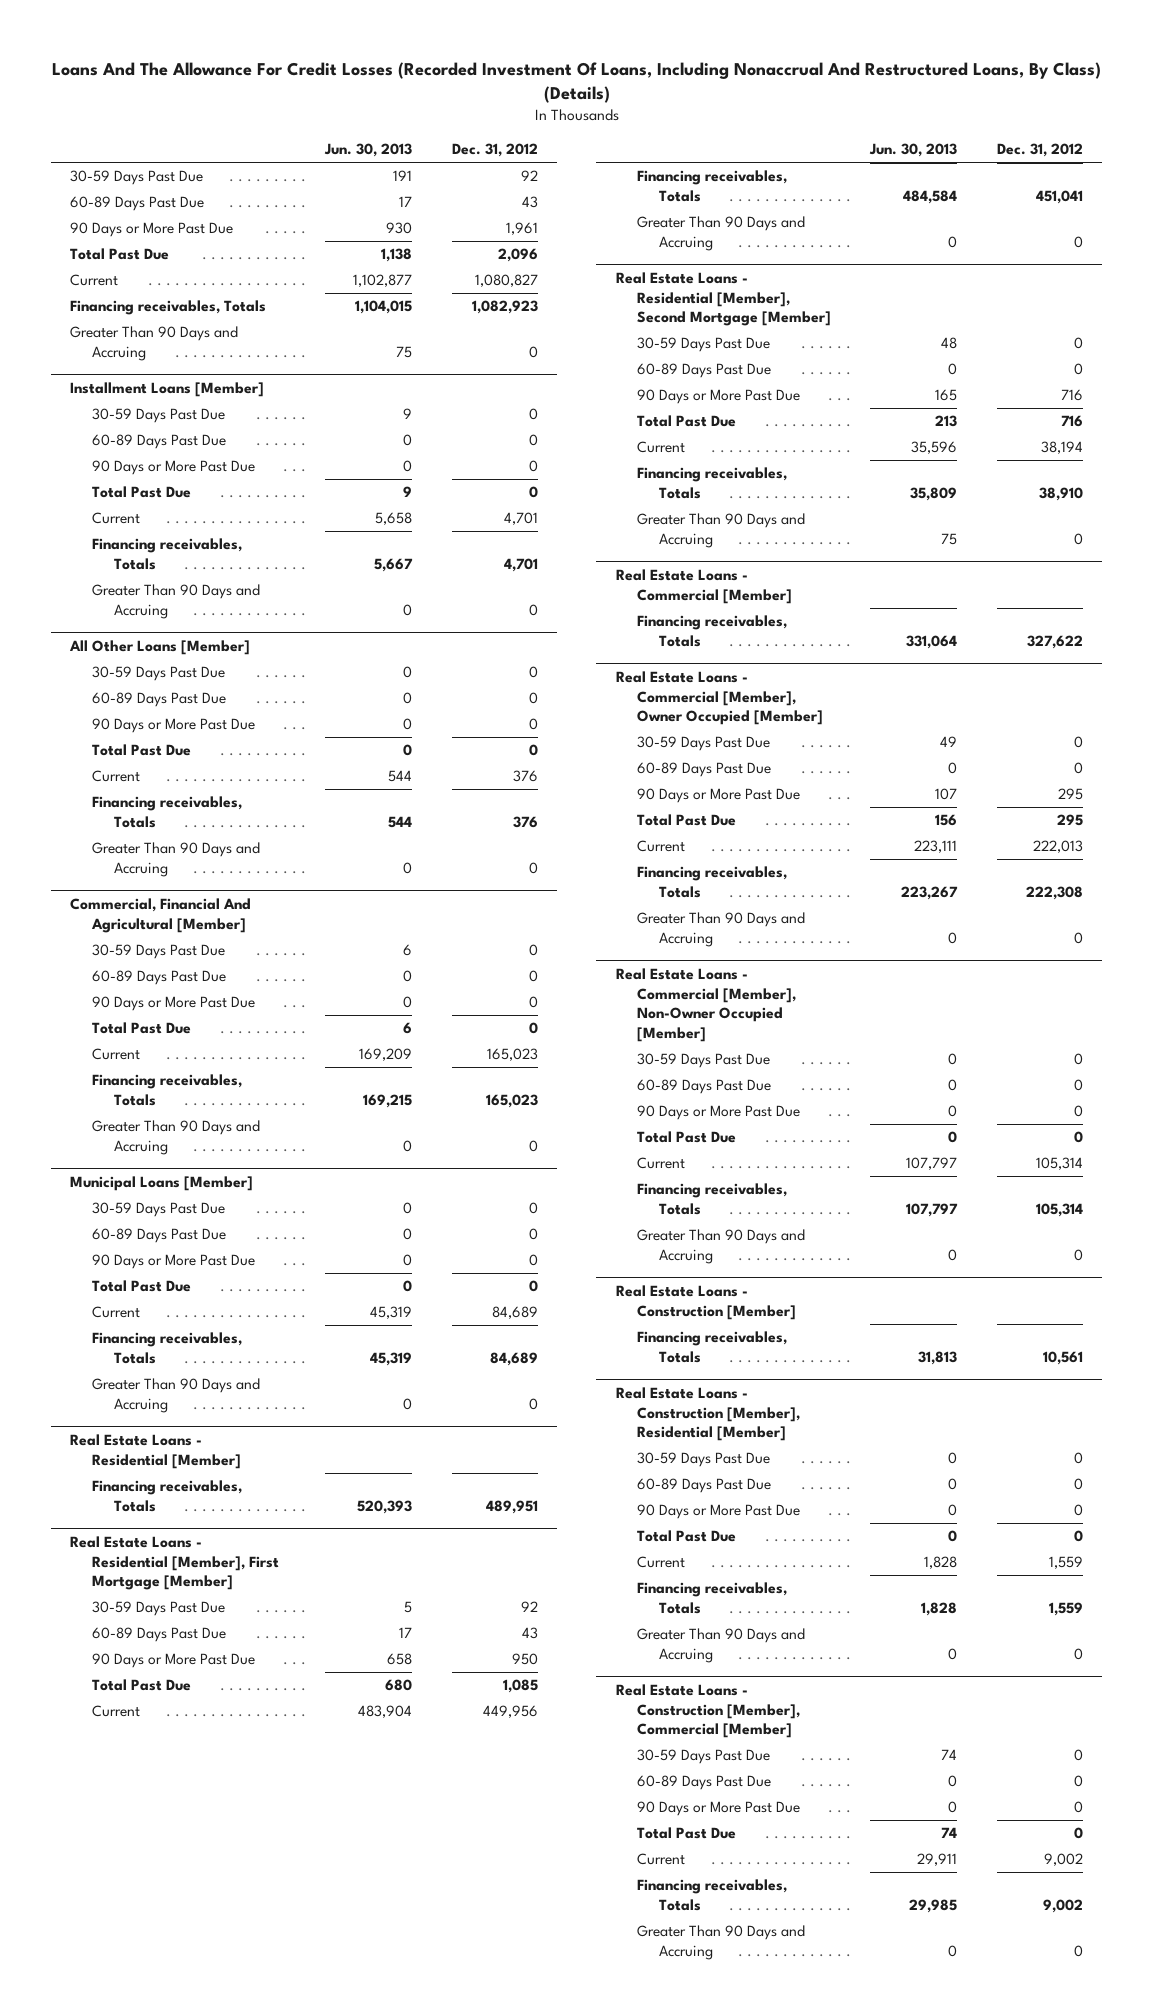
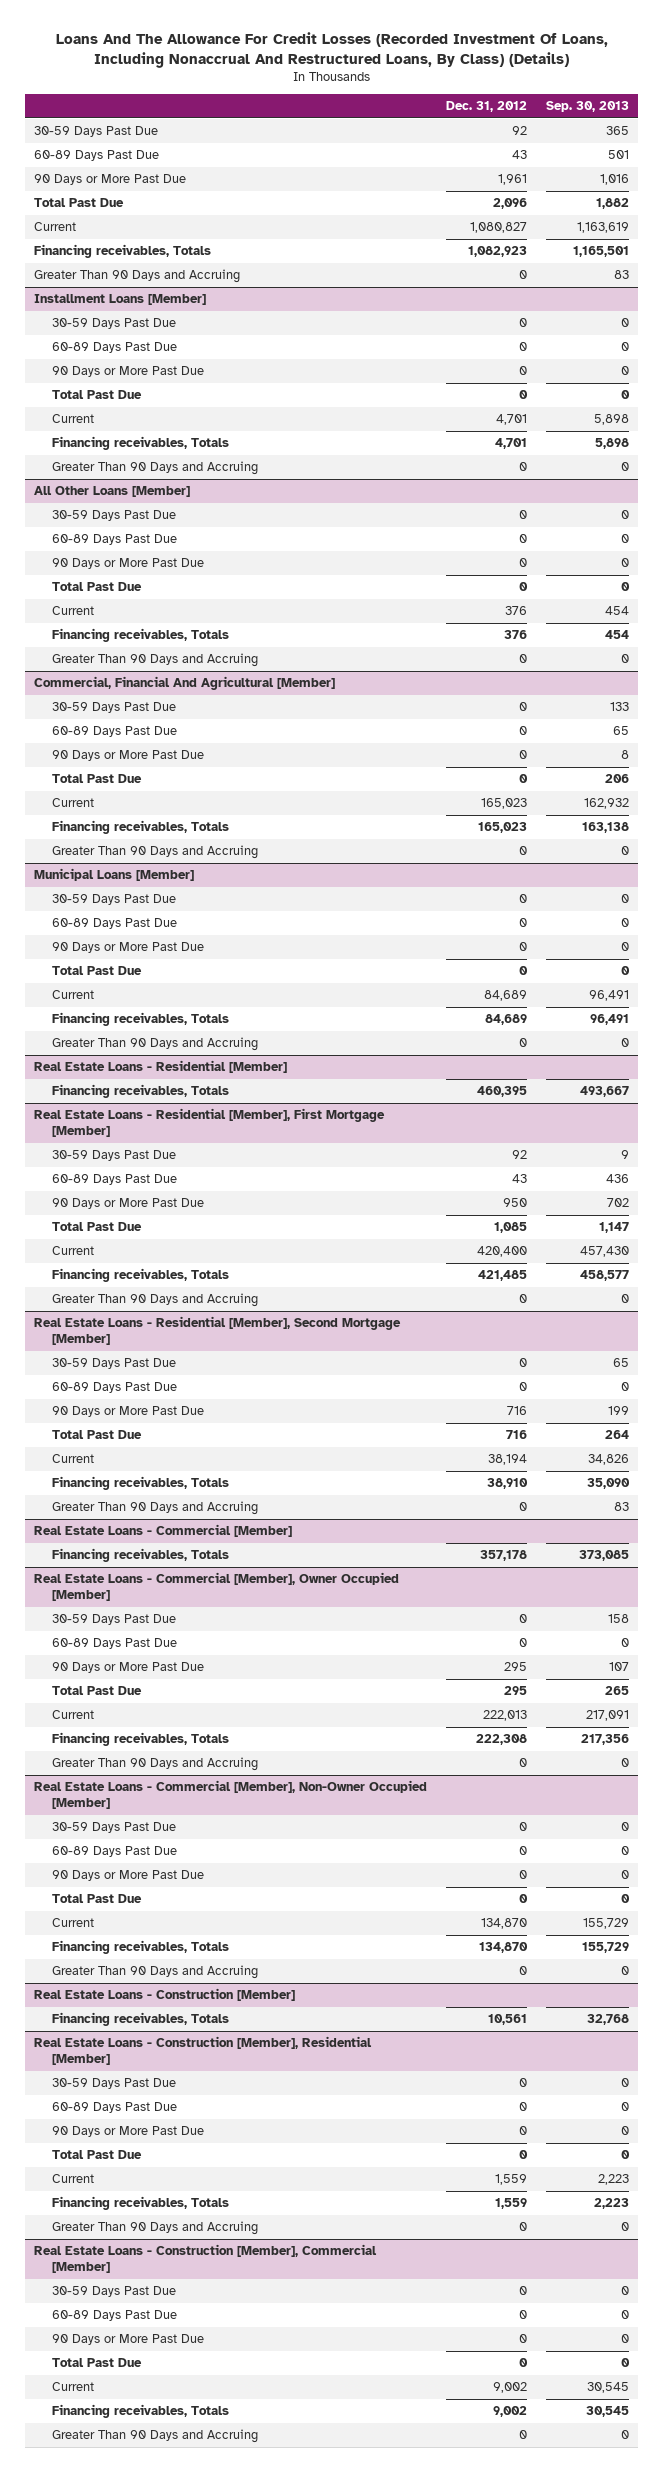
- | Jun. 30, 2013 | Dec. 31, 2012
+ | Dec. 31, 2012 | Sep. 30, 2013
@ Real Estate Loans - Residential [Member]
- Financing receivables, Totals | 520,393 | 489,951
+ Financing receivables, Totals | 460,395 | 493,667
@ Real Estate Loans - Residential [Member], First Mortgage [Member]
- Current | 483,904 | 449,956
- Financing receivables, Totals | 484,584 | 451,041
+ Current | 420,400 | 457,430
+ Financing receivables, Totals | 421,485 | 458,577
@ Real Estate Loans - Commercial [Member]
- Financing receivables, Totals | 331,064 | 327,622
+ Financing receivables, Totals | 357,178 | 373,085
@ Real Estate Loans - Commercial [Member], Non-Owner Occupied [Member]
- Current | 107,797 | 105,314
- Financing receivables, Totals | 107,797 | 105,314
+ Current | 134,870 | 155,729
+ Financing receivables, Totals | 134,870 | 155,729

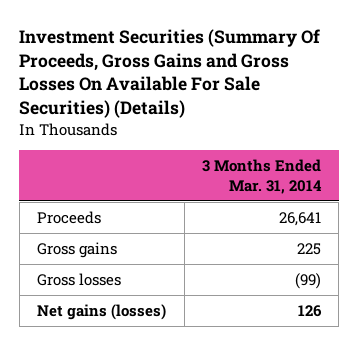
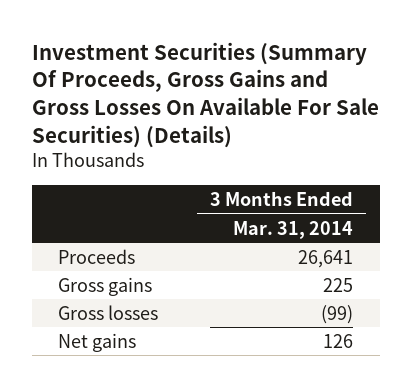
- Net gains (losses) | 126
+ Net gains | 126

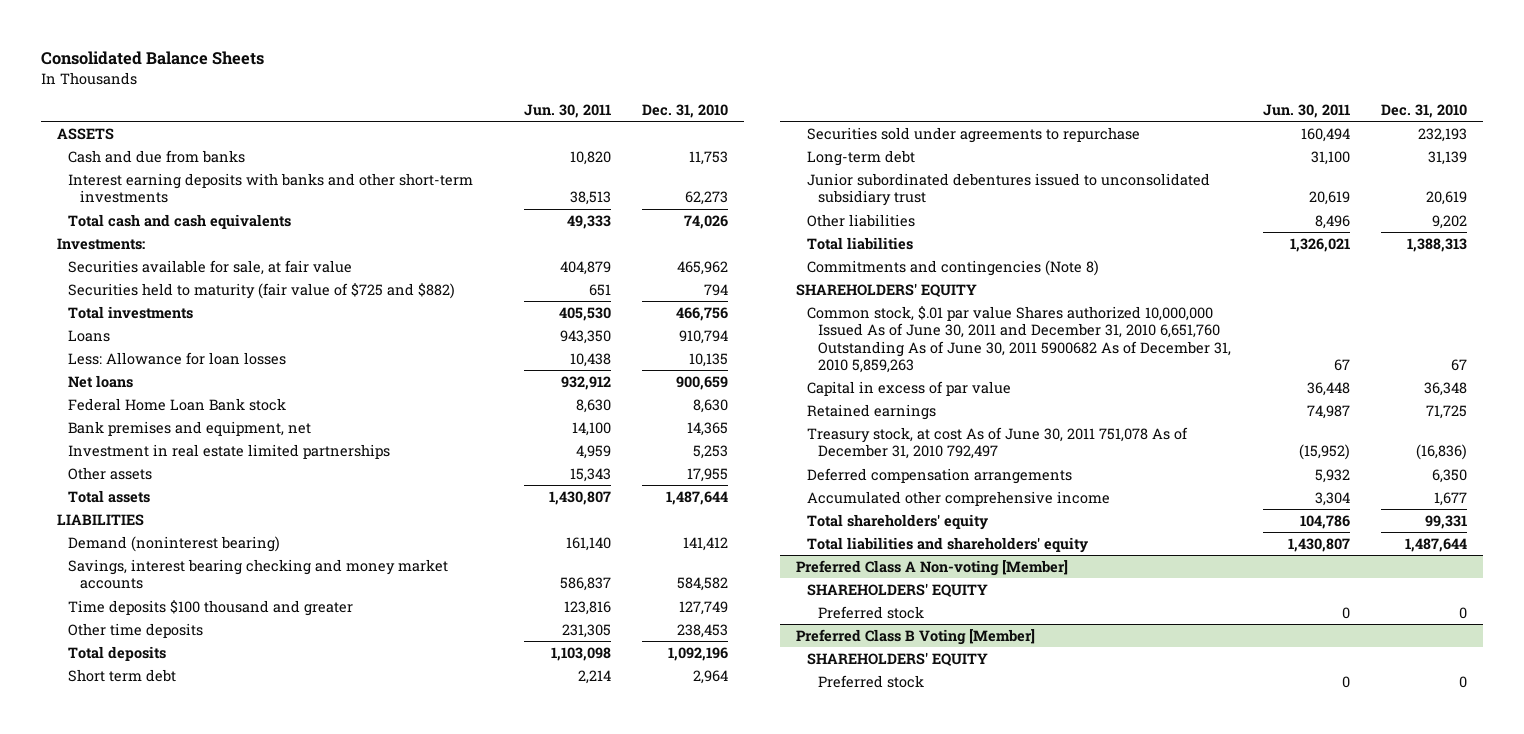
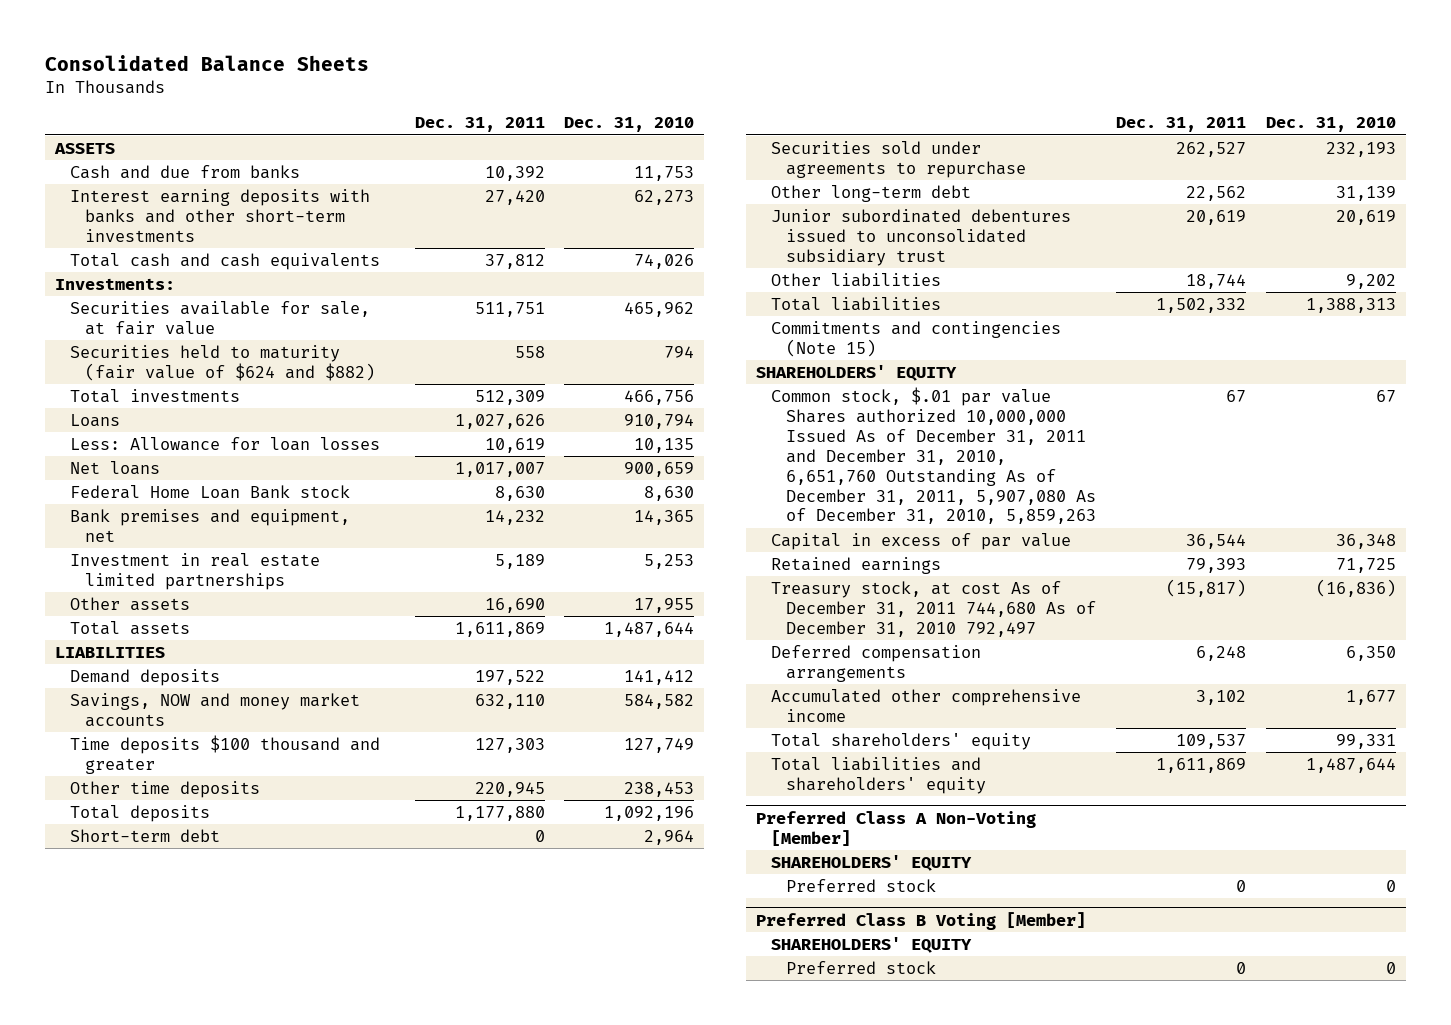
- | Jun. 30, 2011 | Dec. 31, 2010
+ | Dec. 31, 2011 | Dec. 31, 2010
- Securities held to maturity (fair value of $725 and $882) | 651 | 794
+ Securities held to maturity (fair value of $624 and $882) | 558 | 794
- Demand (noninterest bearing) | 161,140 | 141,412
- Savings, interest bearing checking and money market accounts | 586,837 | 584,582
+ Demand deposits | 197,522 | 141,412
+ Savings, NOW and money market accounts | 632,110 | 584,582
- Short term debt | 2,214 | 2,964
+ Short-term debt | 0 | 2,964
- Long-term debt | 31,100 | 31,139
+ Other long-term debt | 22,562 | 31,139
- Commitments and contingencies (Note 8)
+ Commitments and contingencies (Note 15)
- Common stock, $.01 par value Shares authorized 10,000,000 Issued As of June 30, 2011 and December 31, 2010 6,651,760 Outstanding As of June 30, 2011 5900682 As of December 31, 2010 5,859,263 | 67 | 67
+ Common stock, $.01 par value Shares authorized 10,000,000 Issued As of December 31, 2011 and December 31, 2010, 6,651,760 Outstanding As of December 31, 2011, 5,907,080 As of December 31, 2010, 5,859,263 | 67 | 67
- Treasury stock, at cost As of June 30, 2011 751,078 As of December 31, 2010 792,497 | (15,952) | (16,836)
+ Treasury stock, at cost As of December 31, 2011 744,680 As of December 31, 2010 792,497 | (15,817) | (16,836)
- Preferred Class A Non-voting [Member]
+ Preferred Class A Non-Voting [Member]

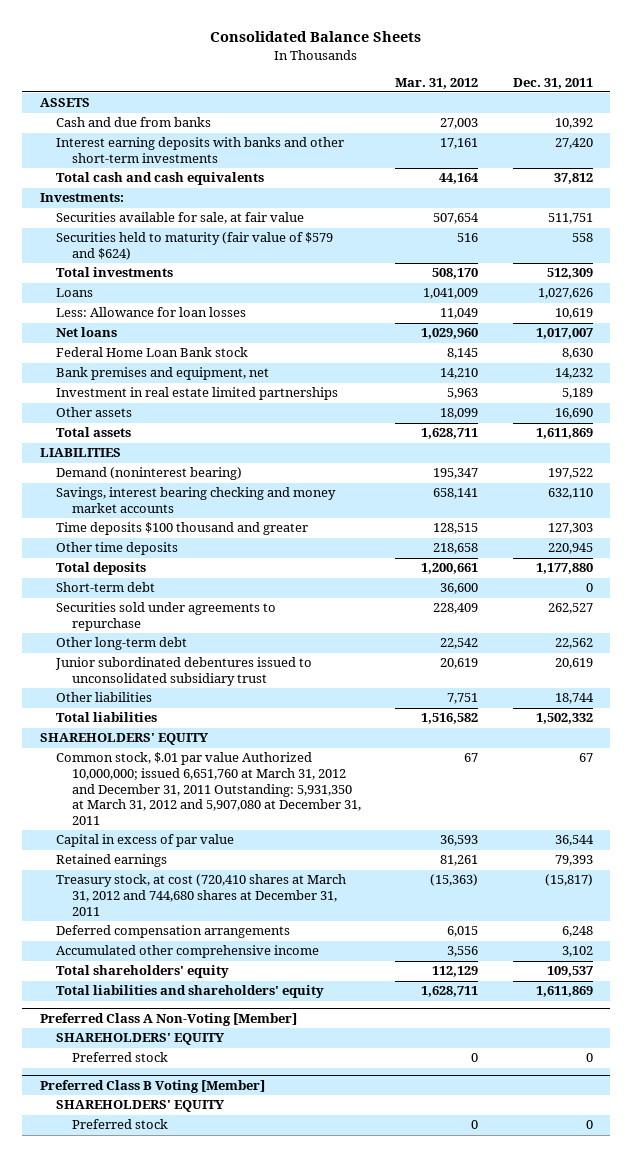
- | Dec. 31, 2011 | Dec. 31, 2010
+ | Mar. 31, 2012 | Dec. 31, 2011
- Securities held to maturity (fair value of $624 and $882) | 558 | 794
+ Securities held to maturity (fair value of $579 and $624) | 516 | 558
- Demand deposits | 197,522 | 141,412
- Savings, NOW and money market accounts | 632,110 | 584,582
+ Demand (noninterest bearing) | 195,347 | 197,522
+ Savings, interest bearing checking and money market accounts | 658,141 | 632,110
- Commitments and contingencies (Note 15)
- Common stock, $.01 par value Shares authorized 10,000,000 Issued As of December 31, 2011 and December 31, 2010, 6,651,760 Outstanding As of December 31, 2011, 5,907,080 As of December 31, 2010, 5,859,263 | 67 | 67
+ Common stock, $.01 par value Authorized 10,000,000; issued 6,651,760 at March 31, 2012 and December 31, 2011 Outstanding: 5,931,350 at March 31, 2012 and 5,907,080 at December 31, 2011 | 67 | 67
- Treasury stock, at cost As of December 31, 2011 744,680 As of December 31, 2010 792,497 | (15,817) | (16,836)
+ Treasury stock, at cost (720,410 shares at March 31, 2012 and 744,680 shares at December 31, 2011 | (15,363) | (15,817)

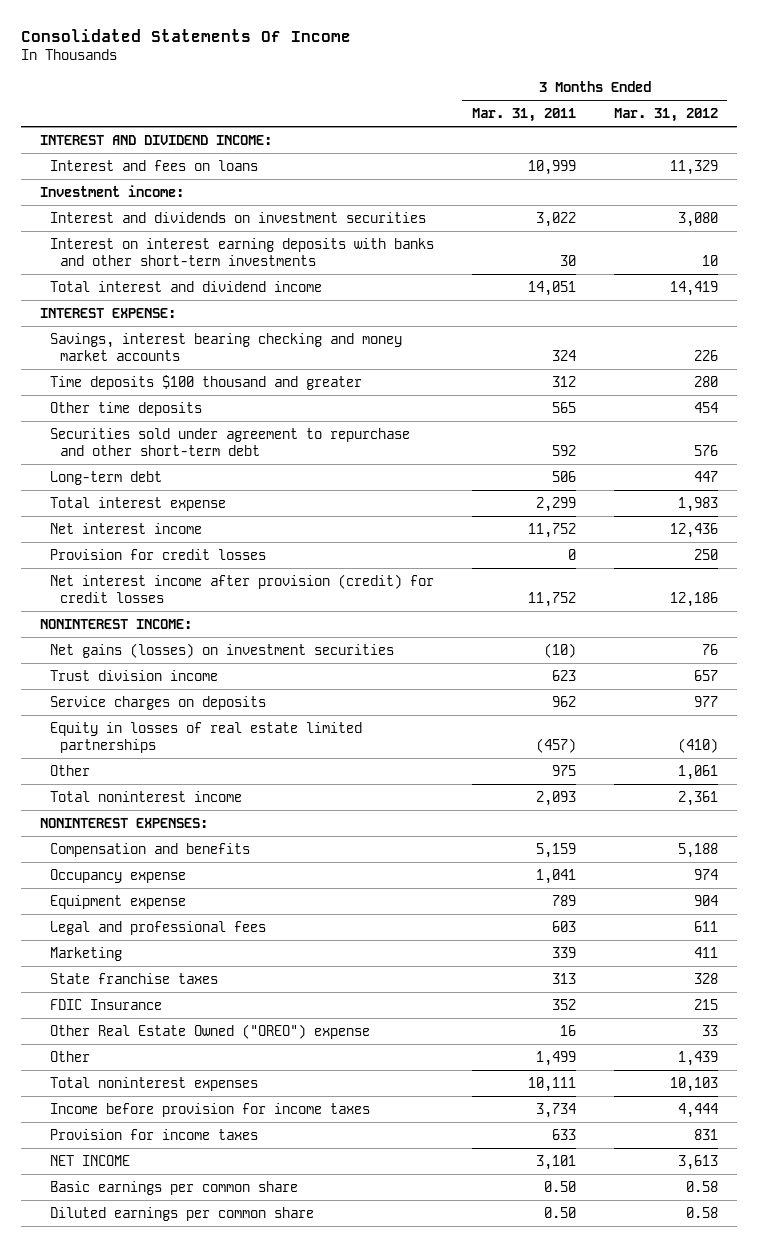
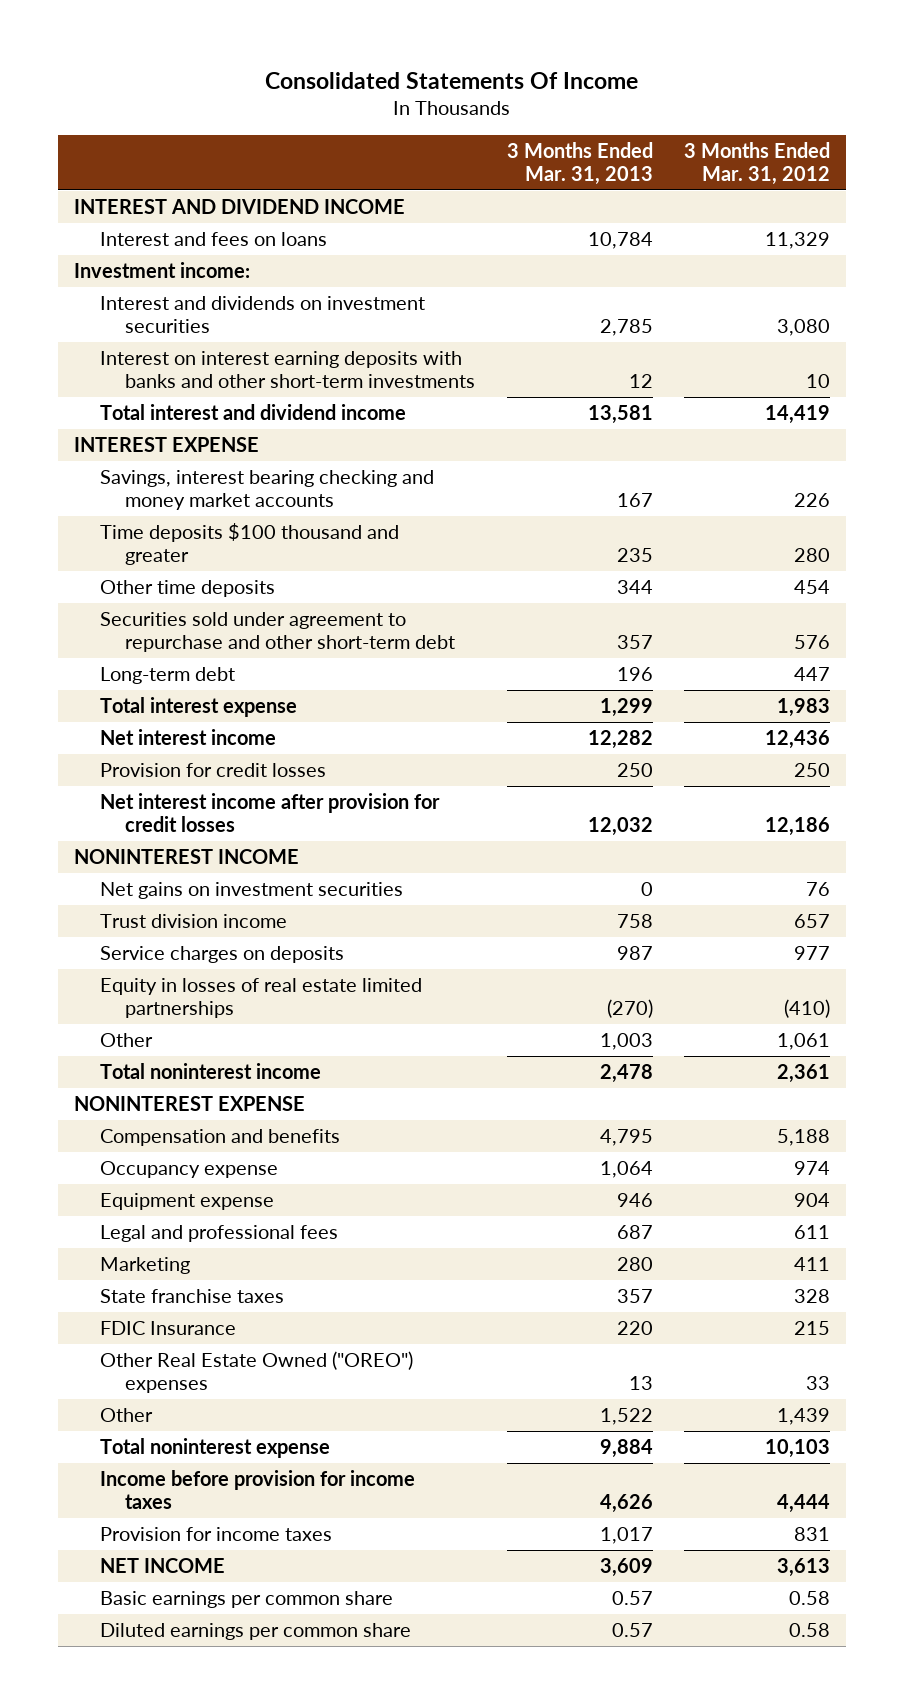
- | 3 Months Ended Mar. 31, 2011 | 3 Months Ended Mar. 31, 2012
+ | 3 Months Ended Mar. 31, 2013 | 3 Months Ended Mar. 31, 2012
- INTEREST AND DIVIDEND INCOME:
+ INTEREST AND DIVIDEND INCOME
- INTEREST EXPENSE:
+ INTEREST EXPENSE
- Net interest income after provision (credit) for credit losses | 11,752 | 12,186
- NONINTEREST INCOME:
- Net gains (losses) on investment securities | (10) | 76
+ Net interest income after provision for credit losses | 12,032 | 12,186
+ NONINTEREST INCOME
+ Net gains on investment securities | 0 | 76
- NONINTEREST EXPENSES:
+ NONINTEREST EXPENSE
- Other Real Estate Owned ("OREO") expense | 16 | 33
+ Other Real Estate Owned ("OREO") expenses | 13 | 33
- Total noninterest expenses | 10,111 | 10,103
+ Total noninterest expense | 9,884 | 10,103

